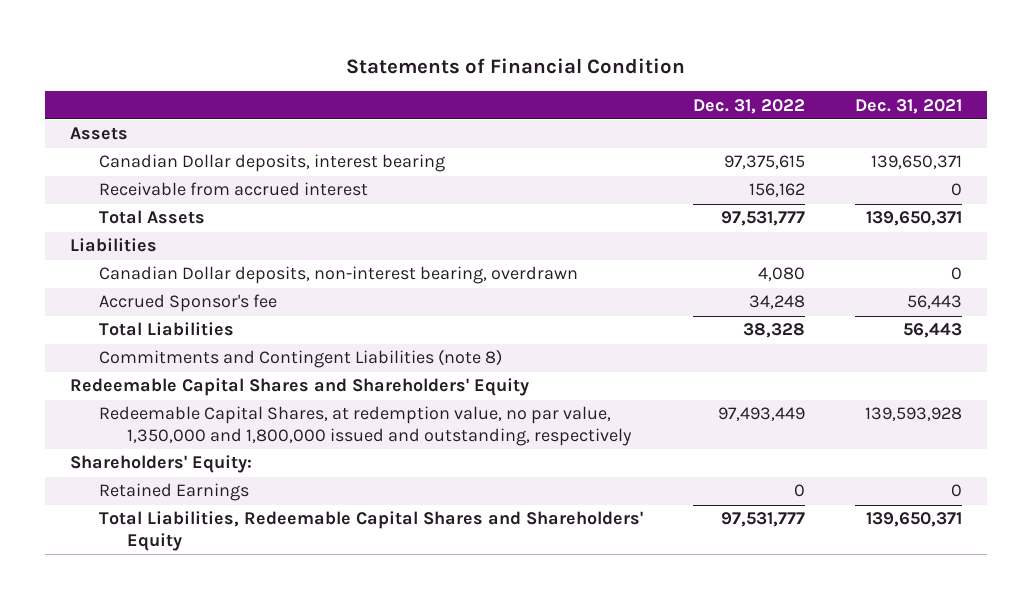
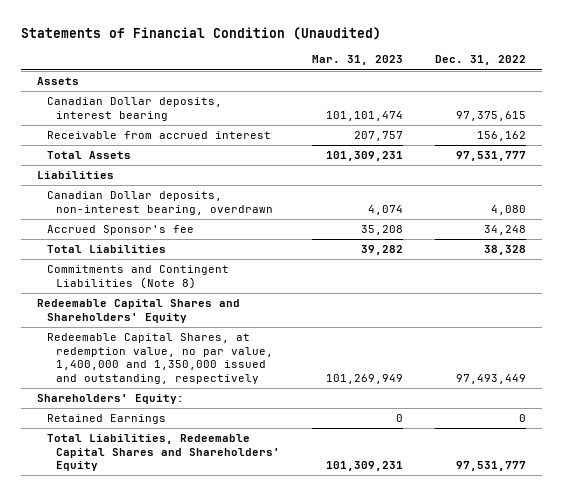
- Statements of Financial Condition
+ Statements of Financial Condition (Unaudited)
- | Dec. 31, 2022 | Dec. 31, 2021
+ | Mar. 31, 2023 | Dec. 31, 2022
- Commitments and Contingent Liabilities (note 8)
+ Commitments and Contingent Liabilities (Note 8)
- Redeemable Capital Shares, at redemption value, no par value, 1,350,000 and 1,800,000 issued and outstanding, respectively | 97,493,449 | 139,593,928
+ Redeemable Capital Shares, at redemption value, no par value, 1,400,000 and 1,350,000 issued and outstanding, respectively | 101,269,949 | 97,493,449

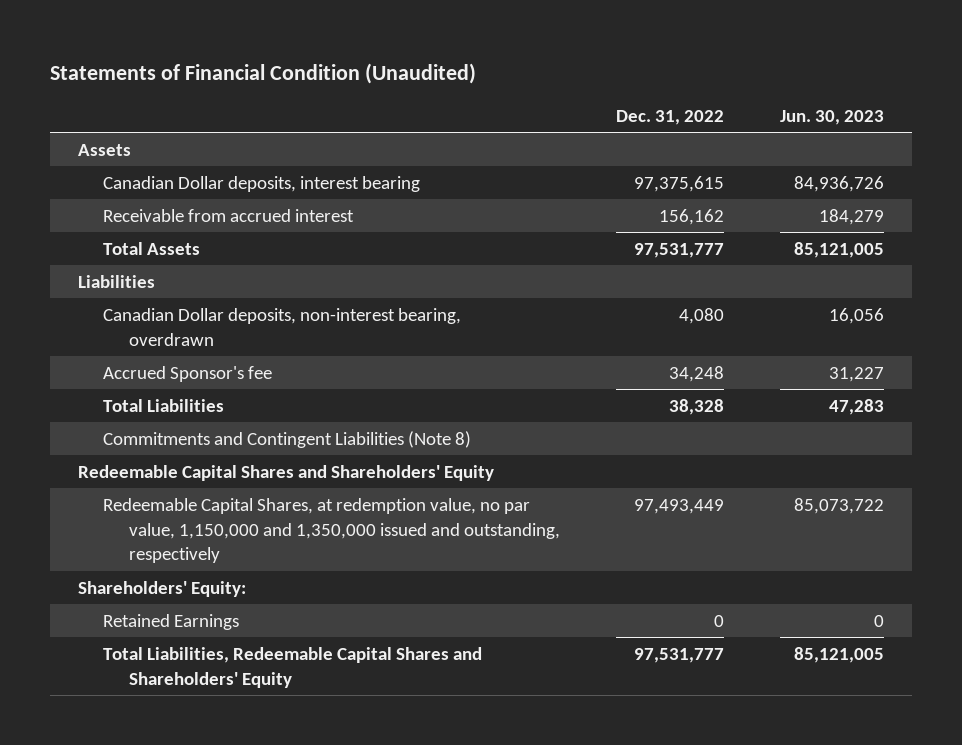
- | Mar. 31, 2023 | Dec. 31, 2022
+ | Dec. 31, 2022 | Jun. 30, 2023
- Redeemable Capital Shares, at redemption value, no par value, 1,400,000 and 1,350,000 issued and outstanding, respectively | 101,269,949 | 97,493,449
+ Redeemable Capital Shares, at redemption value, no par value, 1,150,000 and 1,350,000 issued and outstanding, respectively | 97,493,449 | 85,073,722

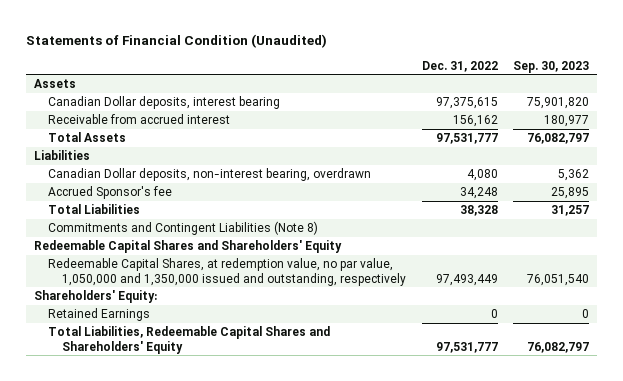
- | Dec. 31, 2022 | Jun. 30, 2023
+ | Dec. 31, 2022 | Sep. 30, 2023
- Redeemable Capital Shares, at redemption value, no par value, 1,150,000 and 1,350,000 issued and outstanding, respectively | 97,493,449 | 85,073,722
+ Redeemable Capital Shares, at redemption value, no par value, 1,050,000 and 1,350,000 issued and outstanding, respectively | 97,493,449 | 76,051,540

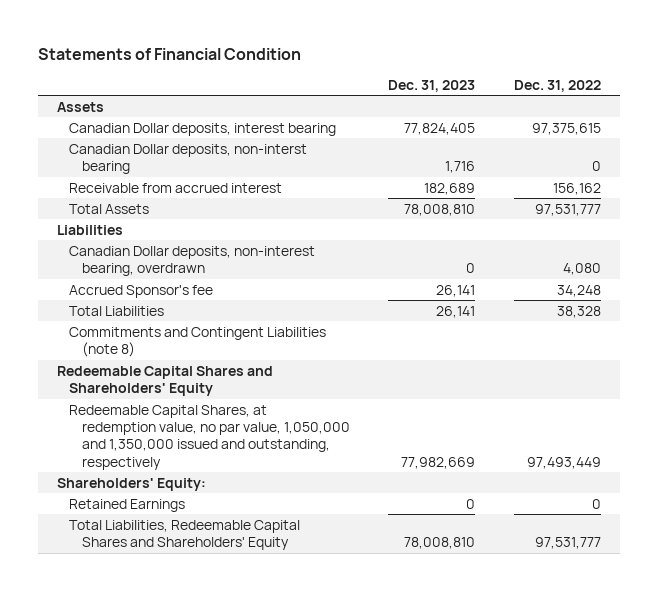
- Statements of Financial Condition (Unaudited)
+ Statements of Financial Condition
- | Dec. 31, 2022 | Sep. 30, 2023
+ | Dec. 31, 2023 | Dec. 31, 2022
+ Canadian Dollar deposits, non-interst bearing | 1,716 | 0
- Commitments and Contingent Liabilities (Note 8)
+ Commitments and Contingent Liabilities (note 8)

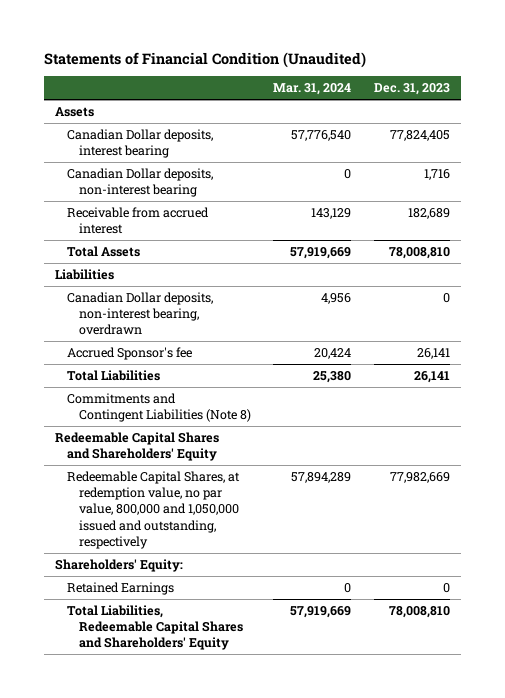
- Statements of Financial Condition
+ Statements of Financial Condition (Unaudited)
- | Dec. 31, 2023 | Dec. 31, 2022
+ | Mar. 31, 2024 | Dec. 31, 2023
- Canadian Dollar deposits, non-interst bearing | 1,716 | 0
+ Canadian Dollar deposits, non-interest bearing | 0 | 1,716
- Commitments and Contingent Liabilities (note 8)
+ Commitments and Contingent Liabilities (Note 8)
- Redeemable Capital Shares, at redemption value, no par value, 1,050,000 and 1,350,000 issued and outstanding, respectively | 77,982,669 | 97,493,449
+ Redeemable Capital Shares, at redemption value, no par value, 800,000 and 1,050,000 issued and outstanding, respectively | 57,894,289 | 77,982,669

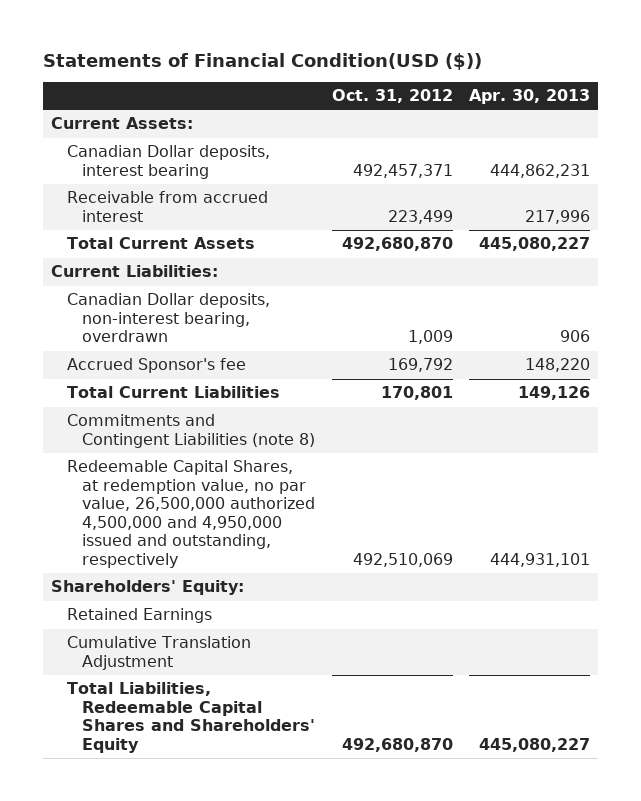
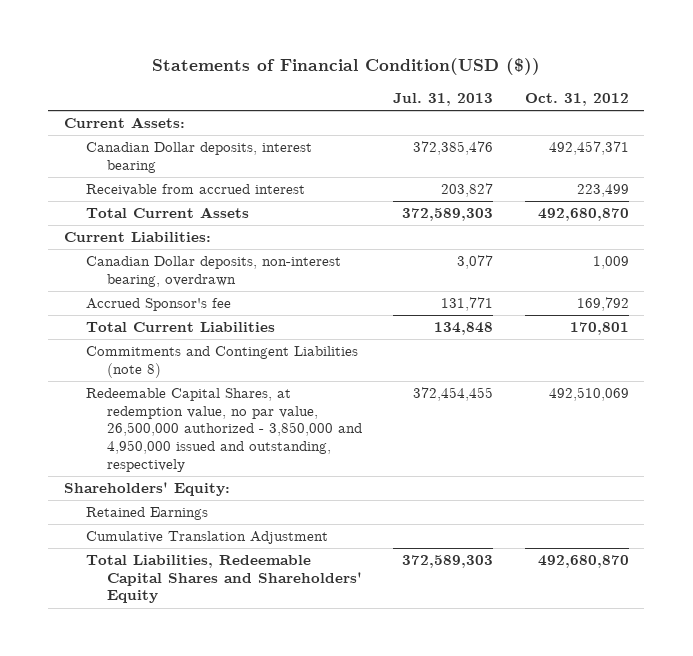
- | Oct. 31, 2012 | Apr. 30, 2013
+ | Jul. 31, 2013 | Oct. 31, 2012
- Redeemable Capital Shares, at redemption value, no par value, 26,500,000 authorized 4,500,000 and 4,950,000 issued and outstanding, respectively | 492,510,069 | 444,931,101
+ Redeemable Capital Shares, at redemption value, no par value, 26,500,000 authorized - 3,850,000 and 4,950,000 issued and outstanding, respectively | 372,454,455 | 492,510,069

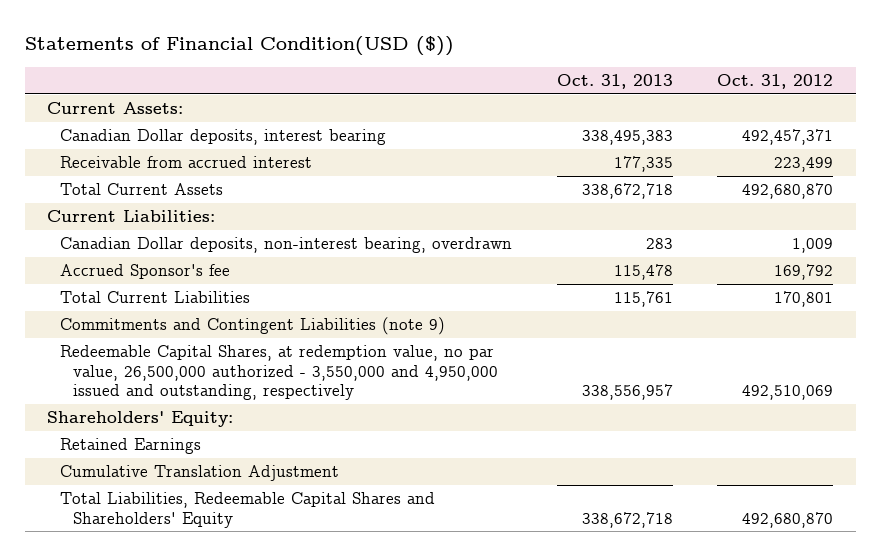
- | Jul. 31, 2013 | Oct. 31, 2012
+ | Oct. 31, 2013 | Oct. 31, 2012
- Commitments and Contingent Liabilities (note 8)
- Redeemable Capital Shares, at redemption value, no par value, 26,500,000 authorized - 3,850,000 and 4,950,000 issued and outstanding, respectively | 372,454,455 | 492,510,069
+ Commitments and Contingent Liabilities (note 9)
+ Redeemable Capital Shares, at redemption value, no par value, 26,500,000 authorized - 3,550,000 and 4,950,000 issued and outstanding, respectively | 338,556,957 | 492,510,069

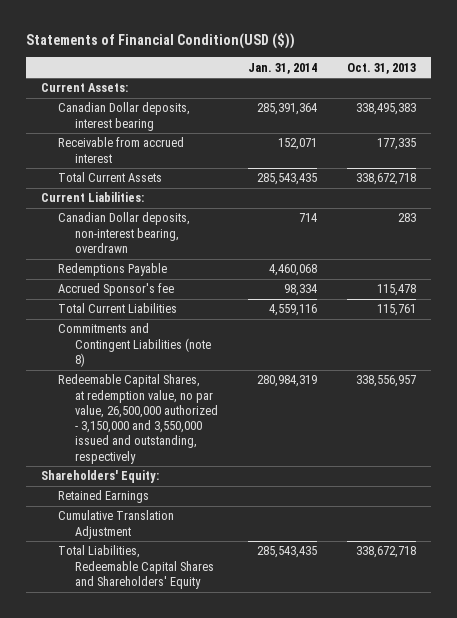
- | Oct. 31, 2013 | Oct. 31, 2012
+ | Jan. 31, 2014 | Oct. 31, 2013
+ Redemptions Payable | 4,460,068 |
- Commitments and Contingent Liabilities (note 9)
- Redeemable Capital Shares, at redemption value, no par value, 26,500,000 authorized - 3,550,000 and 4,950,000 issued and outstanding, respectively | 338,556,957 | 492,510,069
+ Commitments and Contingent Liabilities (note 8)
+ Redeemable Capital Shares, at redemption value, no par value, 26,500,000 authorized - 3,150,000 and 3,550,000 issued and outstanding, respectively | 280,984,319 | 338,556,957

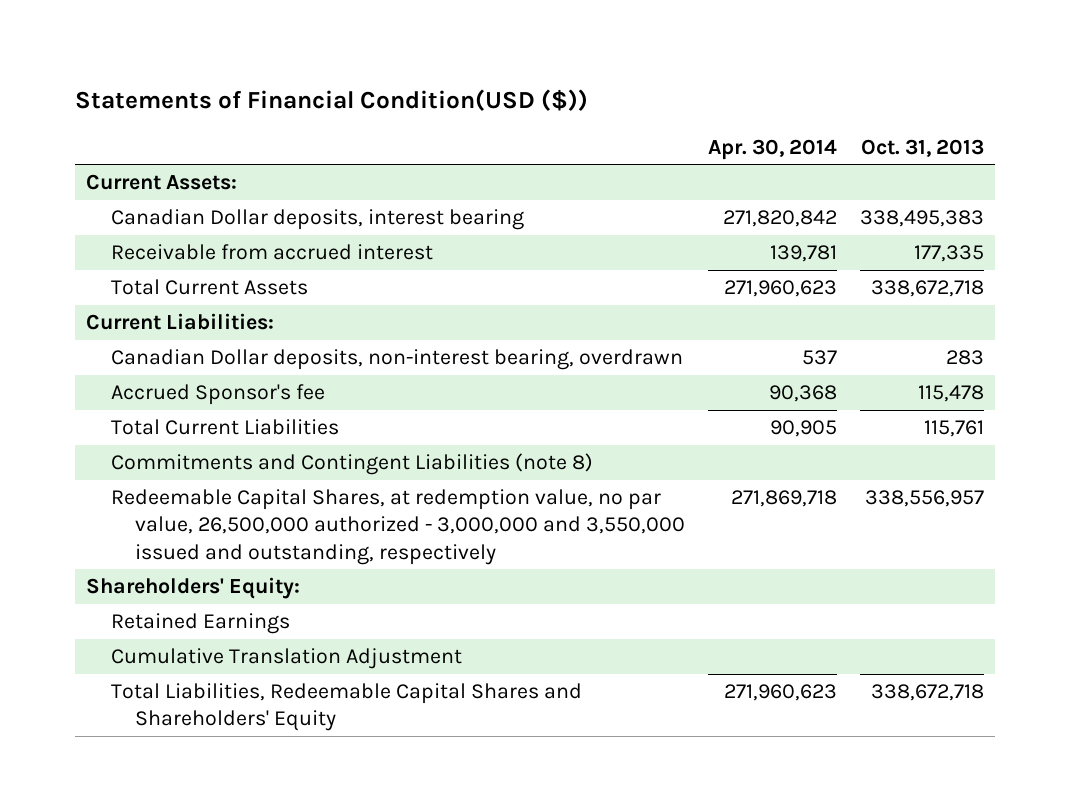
- | Jan. 31, 2014 | Oct. 31, 2013
+ | Apr. 30, 2014 | Oct. 31, 2013
- Redemptions Payable | 4,460,068 |
- Redeemable Capital Shares, at redemption value, no par value, 26,500,000 authorized - 3,150,000 and 3,550,000 issued and outstanding, respectively | 280,984,319 | 338,556,957
+ Redeemable Capital Shares, at redemption value, no par value, 26,500,000 authorized - 3,000,000 and 3,550,000 issued and outstanding, respectively | 271,869,718 | 338,556,957

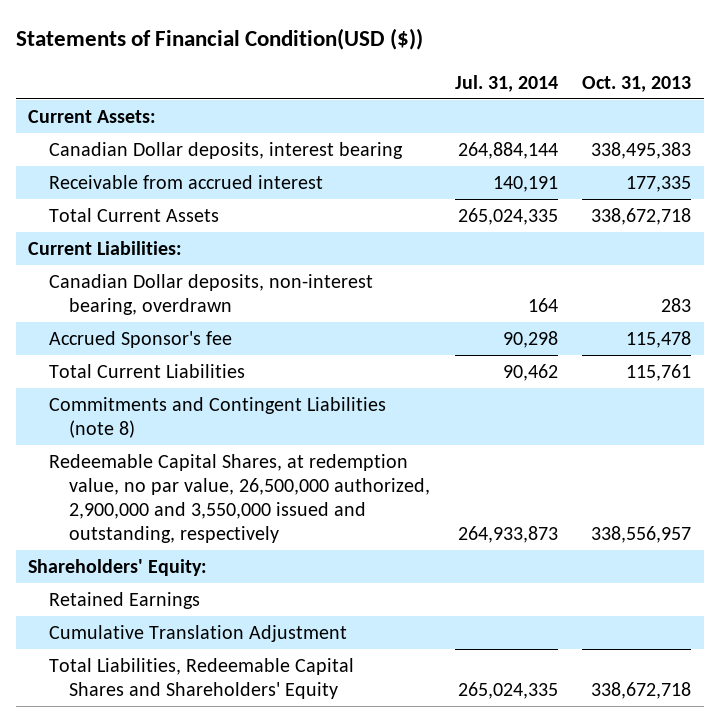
- | Apr. 30, 2014 | Oct. 31, 2013
+ | Jul. 31, 2014 | Oct. 31, 2013
- Redeemable Capital Shares, at redemption value, no par value, 26,500,000 authorized - 3,000,000 and 3,550,000 issued and outstanding, respectively | 271,869,718 | 338,556,957
+ Redeemable Capital Shares, at redemption value, no par value, 26,500,000 authorized, 2,900,000 and 3,550,000 issued and outstanding, respectively | 264,933,873 | 338,556,957

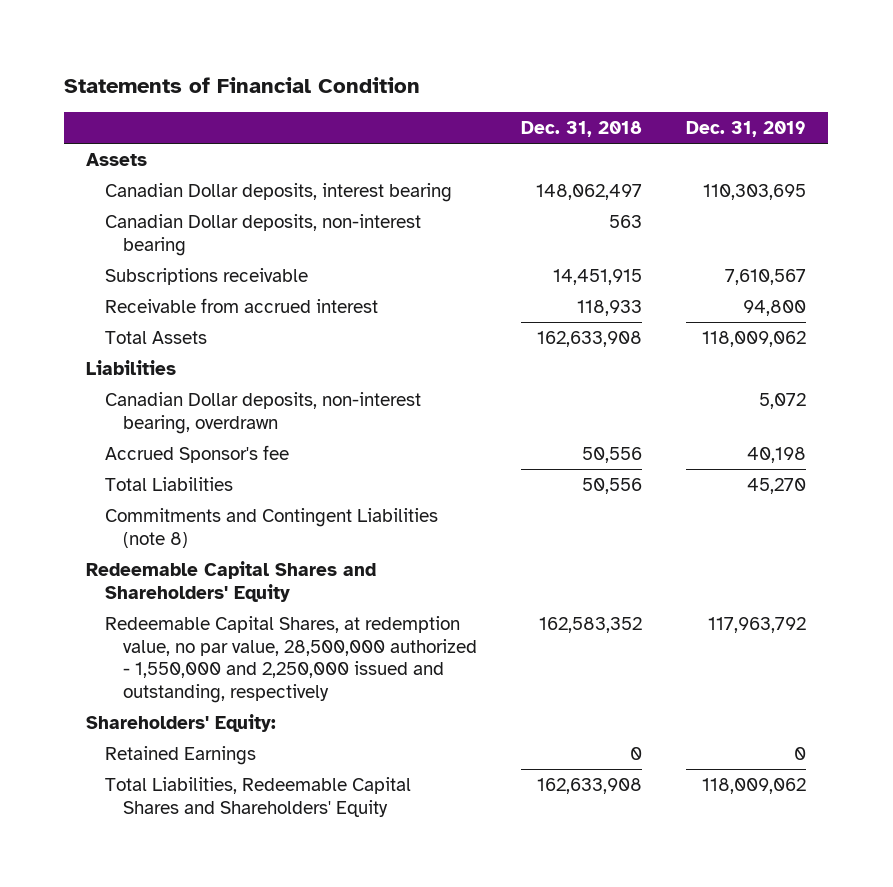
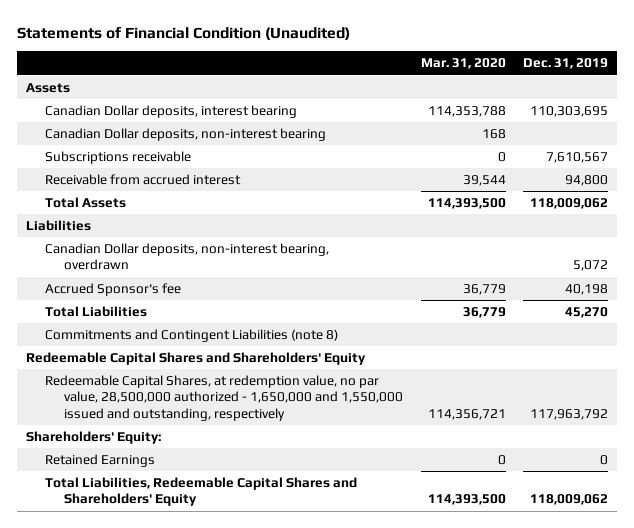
- Statements of Financial Condition
+ Statements of Financial Condition (Unaudited)
- | Dec. 31, 2018 | Dec. 31, 2019
+ | Mar. 31, 2020 | Dec. 31, 2019
- Redeemable Capital Shares, at redemption value, no par value, 28,500,000 authorized - 1,550,000 and 2,250,000 issued and outstanding, respectively | 162,583,352 | 117,963,792
+ Redeemable Capital Shares, at redemption value, no par value, 28,500,000 authorized - 1,650,000 and 1,550,000 issued and outstanding, respectively | 114,356,721 | 117,963,792

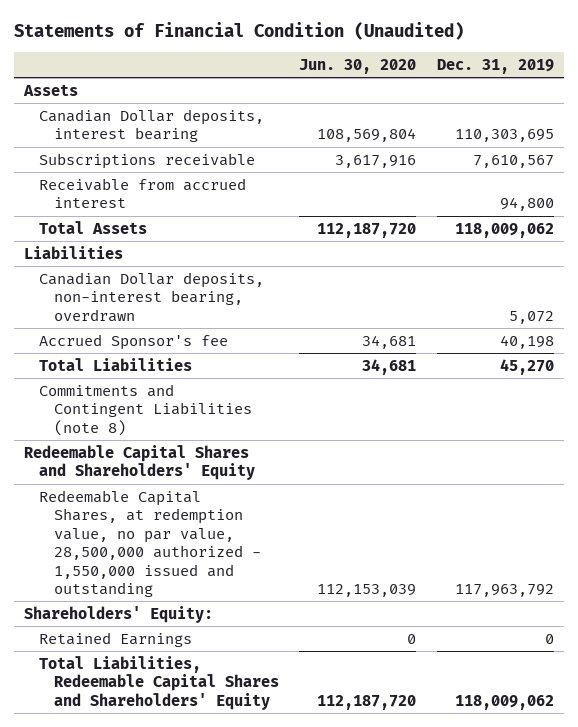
- | Mar. 31, 2020 | Dec. 31, 2019
+ | Jun. 30, 2020 | Dec. 31, 2019
- Canadian Dollar deposits, non-interest bearing | 168 |
- Redeemable Capital Shares, at redemption value, no par value, 28,500,000 authorized - 1,650,000 and 1,550,000 issued and outstanding, respectively | 114,356,721 | 117,963,792
+ Redeemable Capital Shares, at redemption value, no par value, 28,500,000 authorized - 1,550,000 issued and outstanding | 112,153,039 | 117,963,792

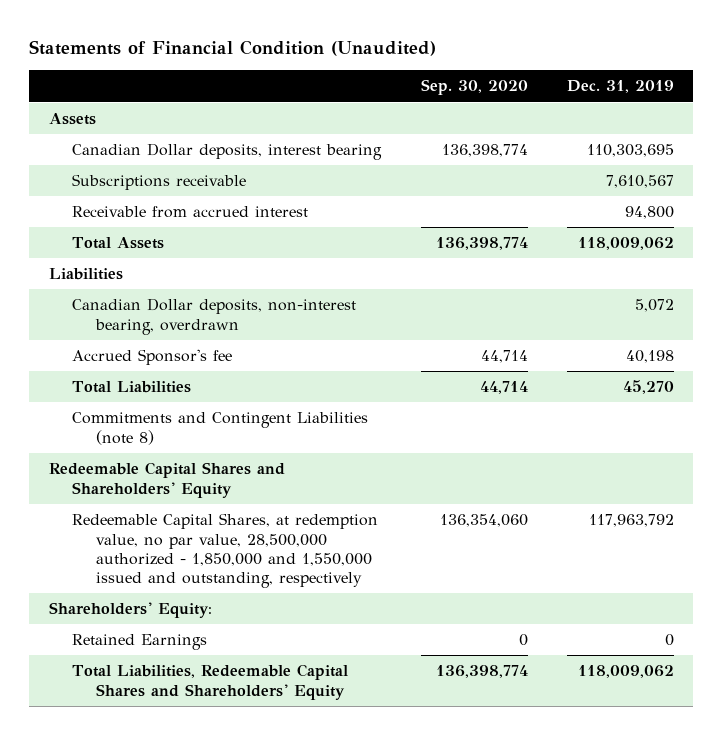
- | Jun. 30, 2020 | Dec. 31, 2019
+ | Sep. 30, 2020 | Dec. 31, 2019
- Redeemable Capital Shares, at redemption value, no par value, 28,500,000 authorized - 1,550,000 issued and outstanding | 112,153,039 | 117,963,792
+ Redeemable Capital Shares, at redemption value, no par value, 28,500,000 authorized - 1,850,000 and 1,550,000 issued and outstanding, respectively | 136,354,060 | 117,963,792

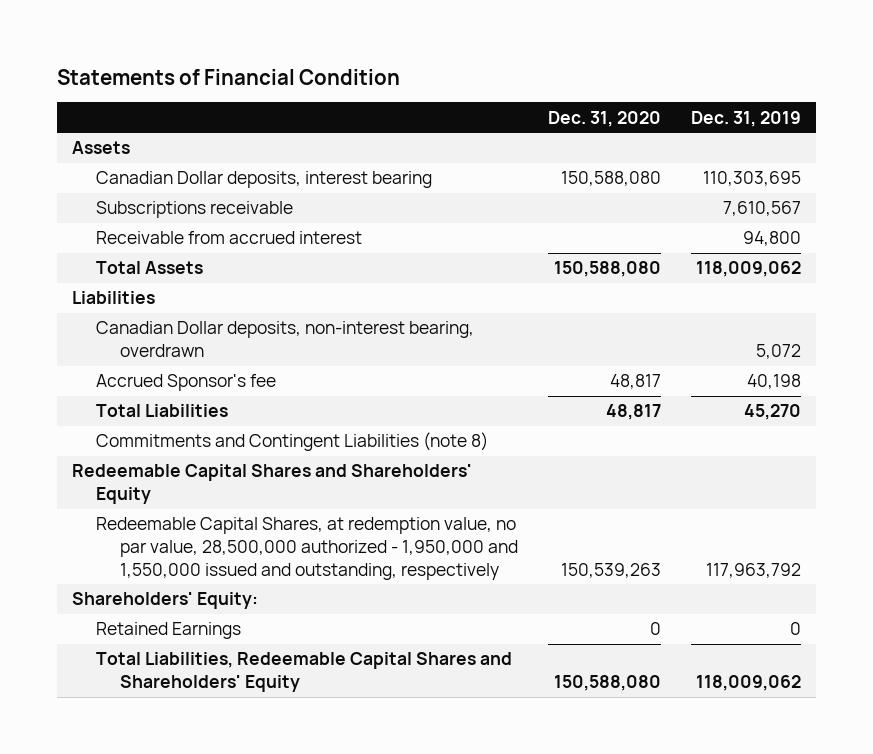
- Statements of Financial Condition (Unaudited)
+ Statements of Financial Condition
- | Sep. 30, 2020 | Dec. 31, 2019
+ | Dec. 31, 2020 | Dec. 31, 2019
- Redeemable Capital Shares, at redemption value, no par value, 28,500,000 authorized - 1,850,000 and 1,550,000 issued and outstanding, respectively | 136,354,060 | 117,963,792
+ Redeemable Capital Shares, at redemption value, no par value, 28,500,000 authorized - 1,950,000 and 1,550,000 issued and outstanding, respectively | 150,539,263 | 117,963,792

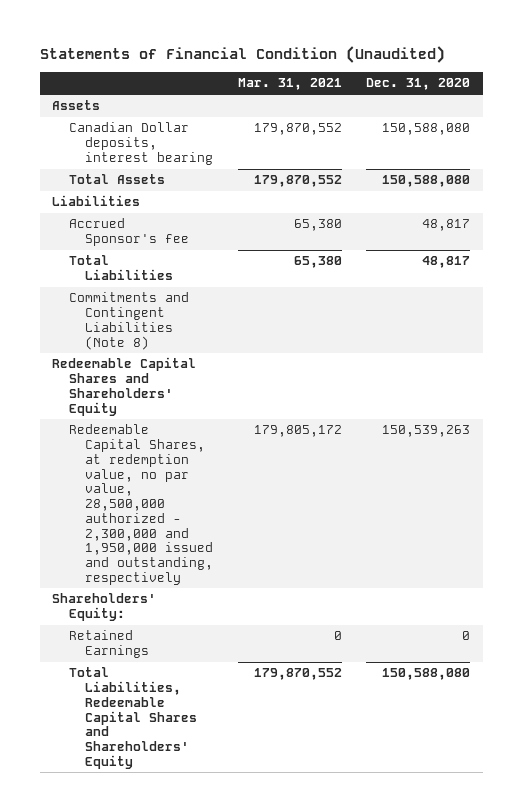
- Statements of Financial Condition
+ Statements of Financial Condition (Unaudited)
- | Dec. 31, 2020 | Dec. 31, 2019
+ | Mar. 31, 2021 | Dec. 31, 2020
- Subscriptions receivable | | 7,610,567
- Receivable from accrued interest | | 94,800
- Canadian Dollar deposits, non-interest bearing, overdrawn | | 5,072
- Commitments and Contingent Liabilities (note 8)
+ Commitments and Contingent Liabilities (Note 8)
- Redeemable Capital Shares, at redemption value, no par value, 28,500,000 authorized - 1,950,000 and 1,550,000 issued and outstanding, respectively | 150,539,263 | 117,963,792
+ Redeemable Capital Shares, at redemption value, no par value, 28,500,000 authorized - 2,300,000 and 1,950,000 issued and outstanding, respectively | 179,805,172 | 150,539,263

